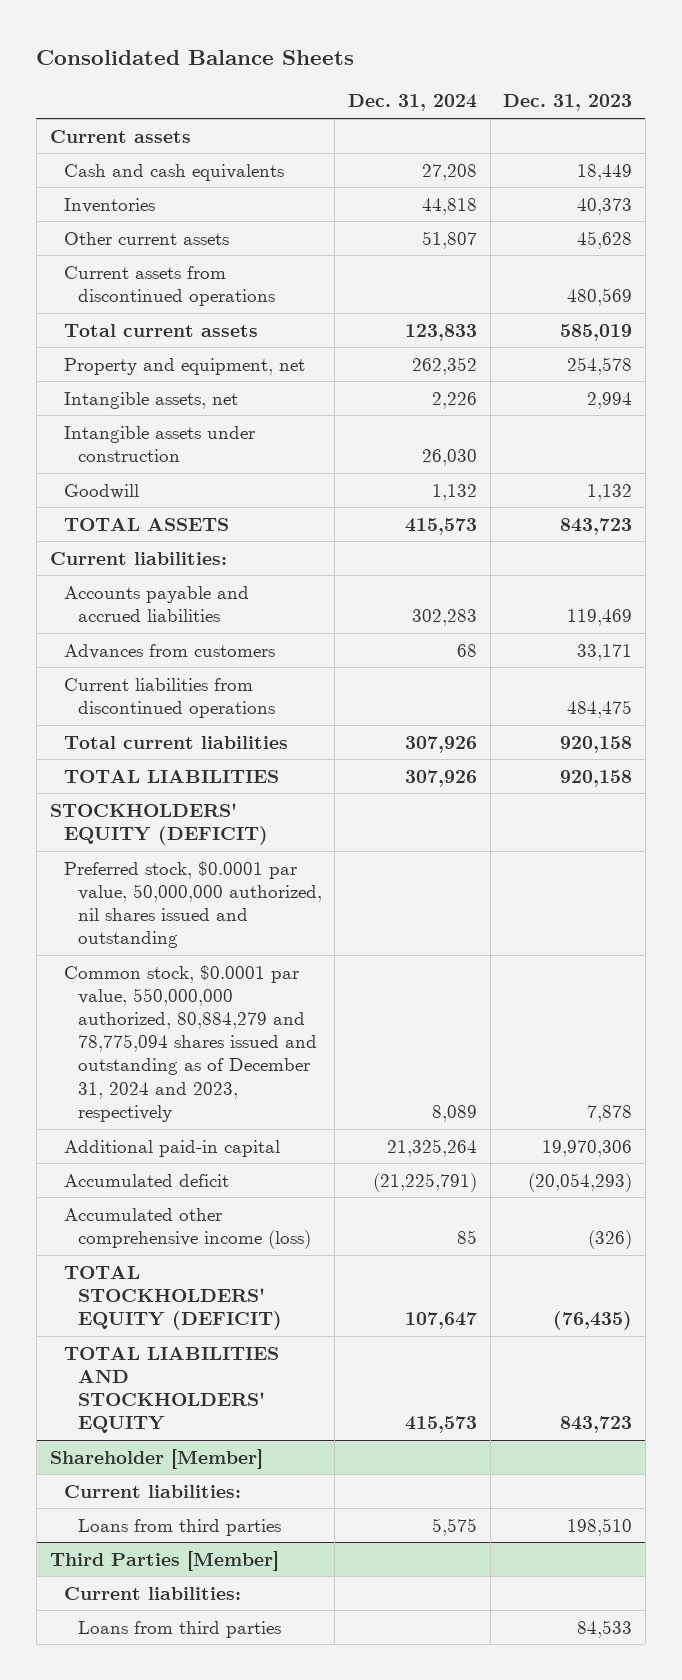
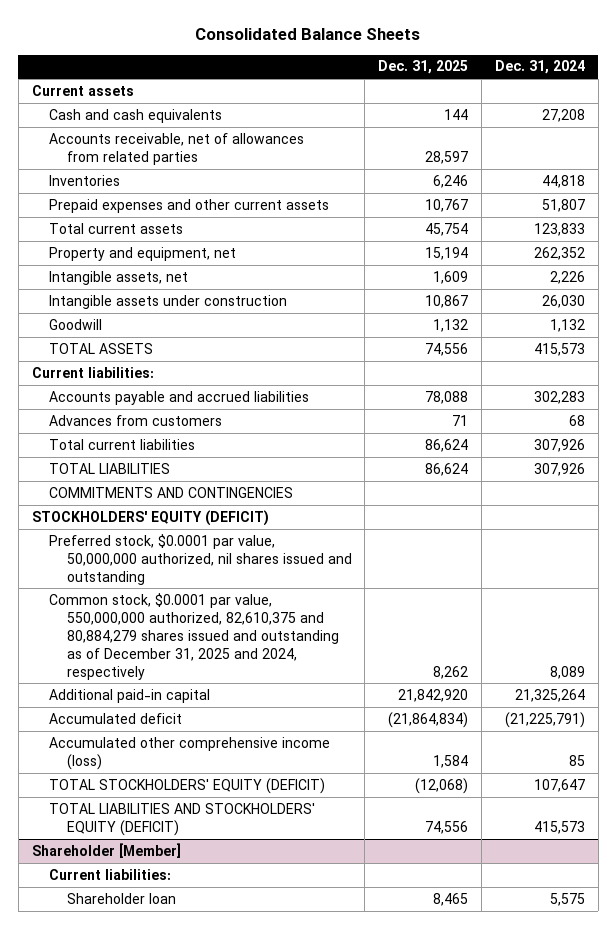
- | Dec. 31, 2024 | Dec. 31, 2023
+ | Dec. 31, 2025 | Dec. 31, 2024
+ Accounts receivable, net of allowances from related parties | 28,597 |
- Other current assets | 51,807 | 45,628
- Current assets from discontinued operations | | 480,569
+ Prepaid expenses and other current assets | 10,767 | 51,807
- Current liabilities from discontinued operations | | 484,475
+ COMMITMENTS AND CONTINGENCIES
- Common stock, $0.0001 par value, 550,000,000 authorized, 80,884,279 and 78,775,094 shares issued and outstanding as of December 31, 2024 and 2023, respectively | 8,089 | 7,878
+ Common stock, $0.0001 par value, 550,000,000 authorized, 82,610,375 and 80,884,279 shares issued and outstanding as of December 31, 2025 and 2024, respectively | 8,262 | 8,089
- TOTAL LIABILITIES AND STOCKHOLDERS' EQUITY | 415,573 | 843,723
+ TOTAL LIABILITIES AND STOCKHOLDERS' EQUITY (DEFICIT) | 74,556 | 415,573
@ Shareholder [Member]
- Loans from third parties | 5,575 | 198,510
- Third Parties [Member]
- Current liabilities:
- Loans from third parties | | 84,533
@ Shareholder [Member]
+ Shareholder loan | 8,465 | 5,575

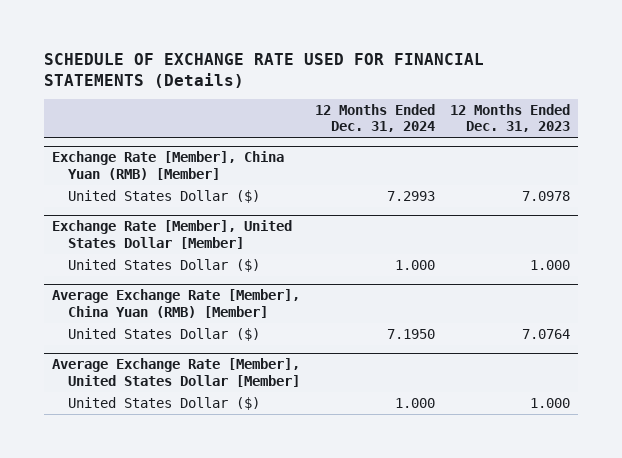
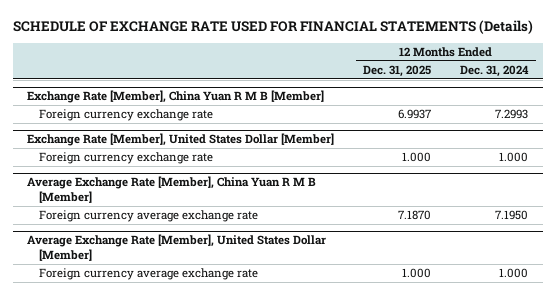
- | 12 Months Ended Dec. 31, 2024 | 12 Months Ended Dec. 31, 2023
+ | 12 Months Ended Dec. 31, 2025 | 12 Months Ended Dec. 31, 2024
- Exchange Rate [Member], China Yuan (RMB) [Member]
- United States Dollar ($) | 7.2993 | 7.0978
+ Exchange Rate [Member], China Yuan R M B [Member]
+ Foreign currency exchange rate | 6.9937 | 7.2993
@ Exchange Rate [Member], United States Dollar [Member]
- United States Dollar ($) | 1.000 | 1.000
- Average Exchange Rate [Member], China Yuan (RMB) [Member]
- United States Dollar ($) | 7.1950 | 7.0764
@ Exchange Rate [Member], United States Dollar [Member]
+ Foreign currency exchange rate | 1.000 | 1.000
+ Average Exchange Rate [Member], China Yuan R M B [Member]
+ Foreign currency average exchange rate | 7.1870 | 7.1950
@ Average Exchange Rate [Member], United States Dollar [Member]
- United States Dollar ($) | 1.000 | 1.000
+ Foreign currency average exchange rate | 1.000 | 1.000

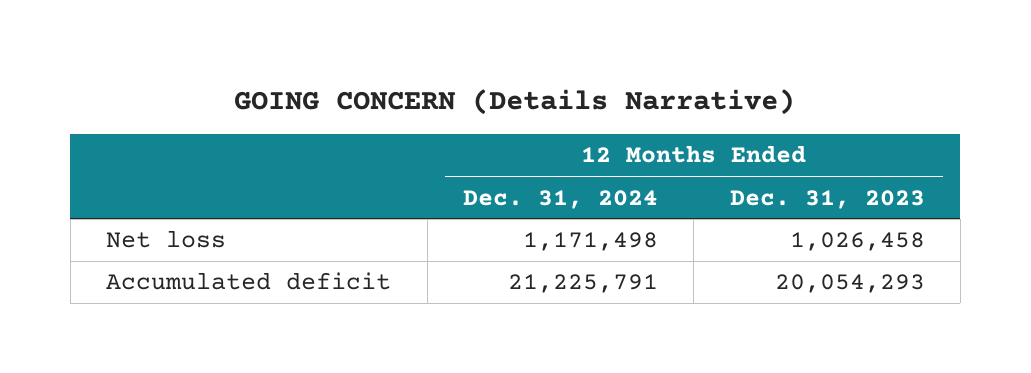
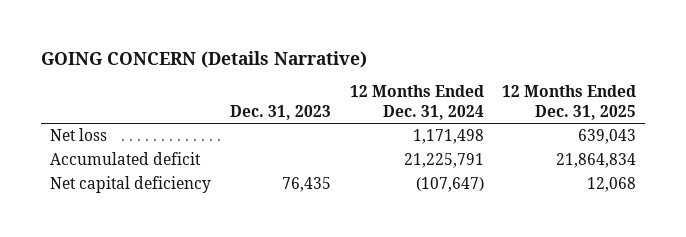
- | 12 Months Ended Dec. 31, 2024 | 12 Months Ended Dec. 31, 2023
+ | Dec. 31, 2023 | 12 Months Ended Dec. 31, 2024 | 12 Months Ended Dec. 31, 2025
+ Net capital deficiency | 76,435 | (107,647) | 12,068

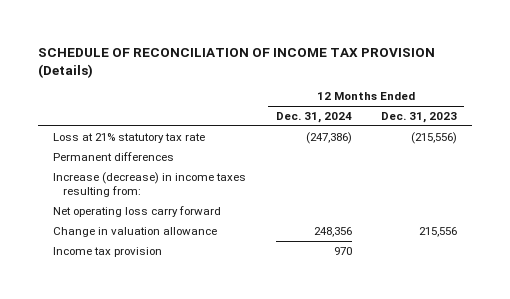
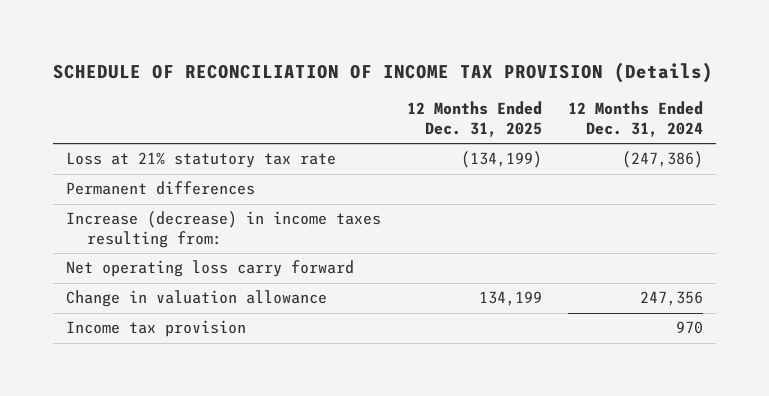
- | 12 Months Ended Dec. 31, 2024 | 12 Months Ended Dec. 31, 2023
+ | 12 Months Ended Dec. 31, 2025 | 12 Months Ended Dec. 31, 2024
- Change in valuation allowance | 248,356 | 215,556
+ Change in valuation allowance | 134,199 | 247,356

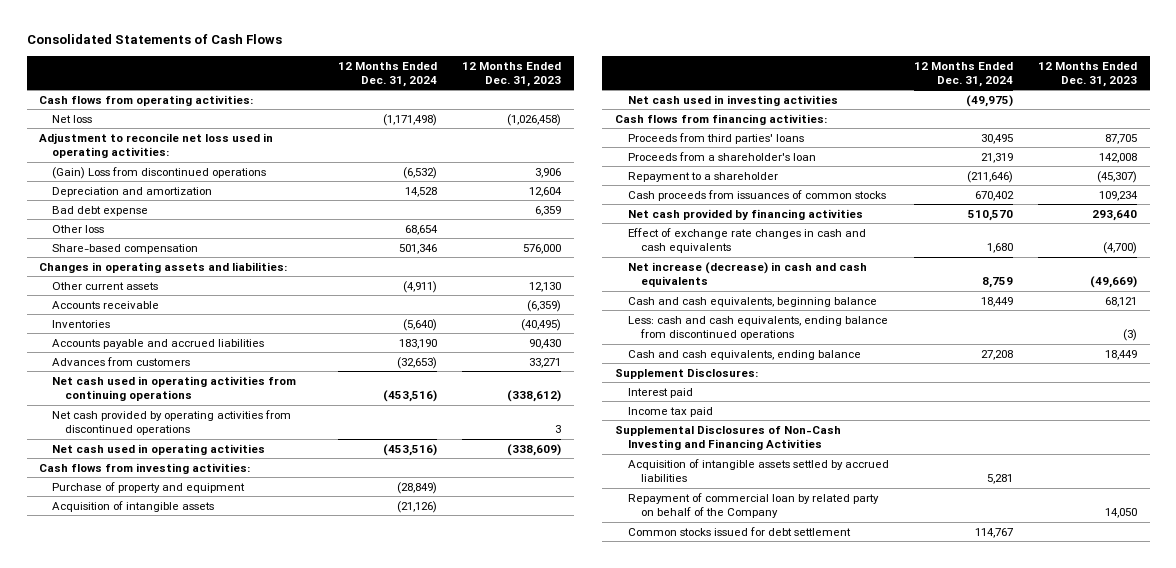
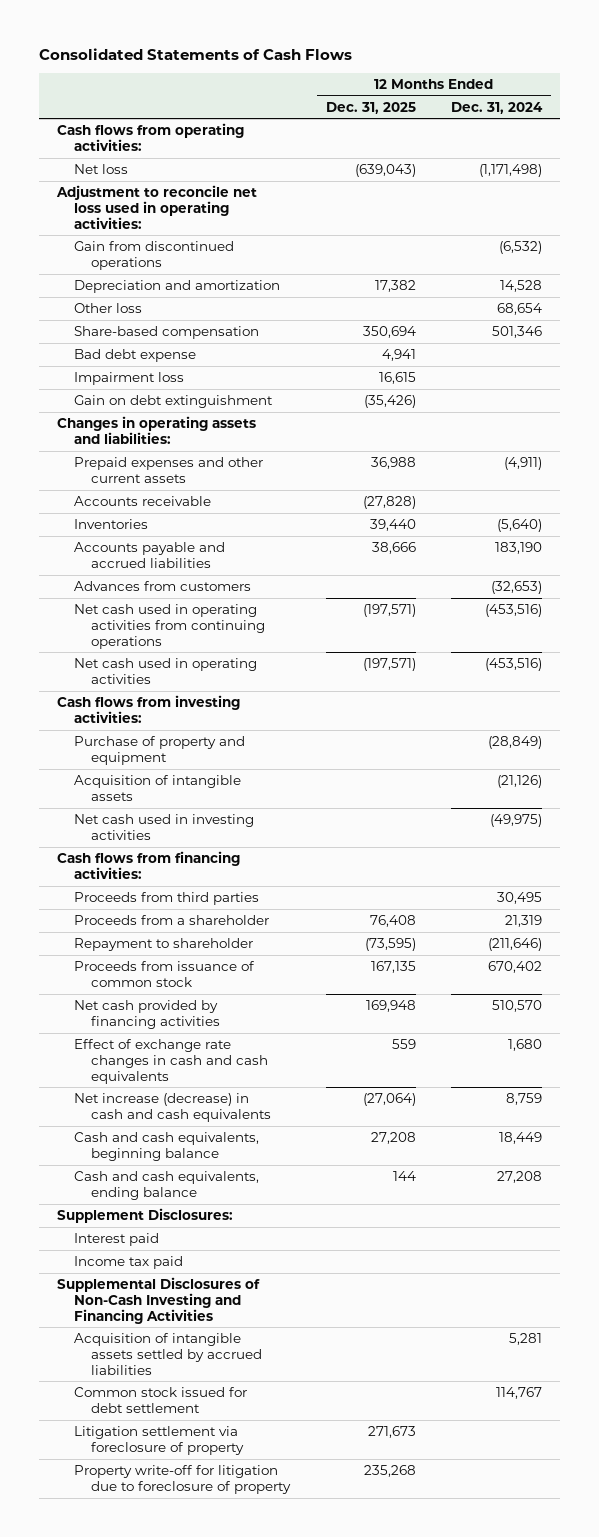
- | 12 Months Ended Dec. 31, 2024 | 12 Months Ended Dec. 31, 2023
+ | 12 Months Ended Dec. 31, 2025 | 12 Months Ended Dec. 31, 2024
- (Gain) Loss from discontinued operations | (6,532) | 3,906
+ Gain from discontinued operations | | (6,532)
moved down: Bad debt expense | 4,941 |
+ Impairment loss | 16,615 |
+ Gain on debt extinguishment | (35,426) |
- Other current assets | (4,911) | 12,130
+ Prepaid expenses and other current assets | 36,988 | (4,911)
- Net cash provided by operating activities from discontinued operations | | 3
- Proceeds from third parties' loans | 30,495 | 87,705
- Proceeds from a shareholder's loan | 21,319 | 142,008
- Repayment to a shareholder | (211,646) | (45,307)
- Cash proceeds from issuances of common stocks | 670,402 | 109,234
+ Proceeds from third parties | | 30,495
+ Proceeds from a shareholder | 76,408 | 21,319
+ Repayment to shareholder | (73,595) | (211,646)
+ Proceeds from issuance of common stock | 167,135 | 670,402
- Less: cash and cash equivalents, ending balance from discontinued operations | | (3)
- Repayment of commercial loan by related party on behalf of the Company | | 14,050
- Common stocks issued for debt settlement | 114,767 |
+ Common stock issued for debt settlement | | 114,767
+ Litigation settlement via foreclosure of property | 271,673 |
+ Property write-off for litigation due to foreclosure of property | 235,268 |

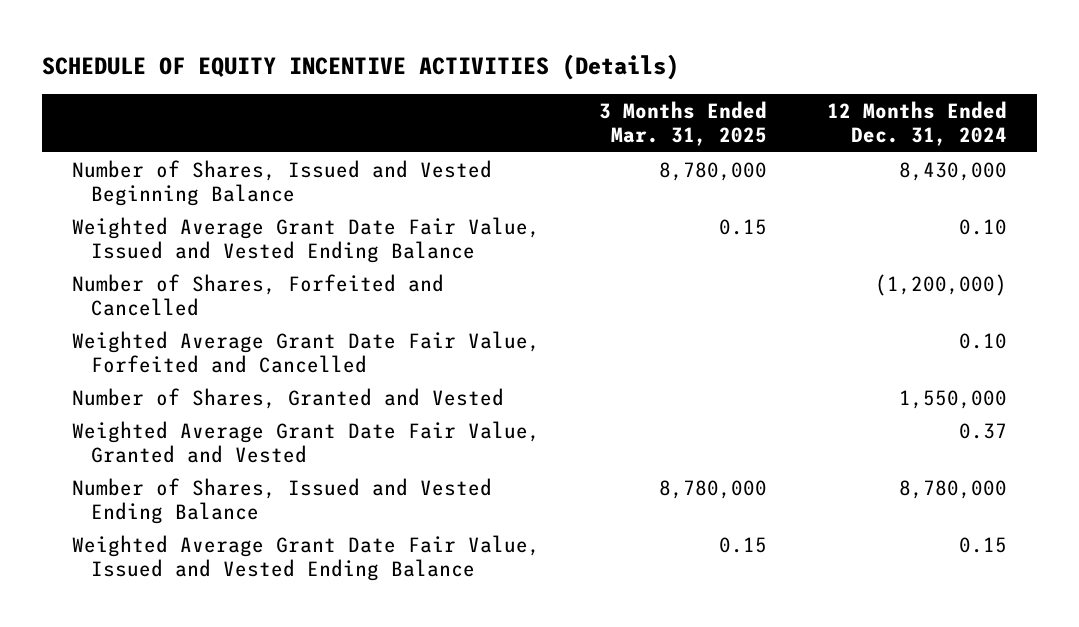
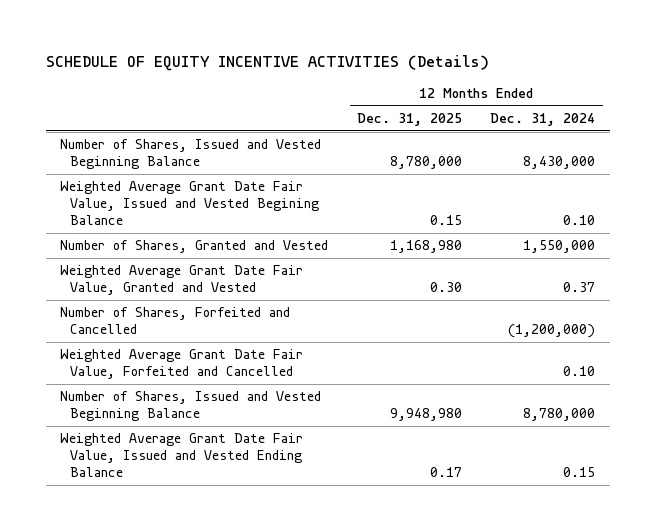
- | 3 Months Ended Mar. 31, 2025 | 12 Months Ended Dec. 31, 2024
+ | 12 Months Ended Dec. 31, 2025 | 12 Months Ended Dec. 31, 2024
- Weighted Average Grant Date Fair Value, Issued and Vested Ending Balance | 0.15 | 0.10
+ Weighted Average Grant Date Fair Value, Issued and Vested Begining Balance | 0.15 | 0.10
- Number of Shares, Issued and Vested Ending Balance | 8,780,000 | 8,780,000
moved down: Number of Shares, Forfeited and Cancelled | | (1,200,000)
moved down: Weighted Average Grant Date Fair Value, Forfeited and Cancelled | | 0.10
+ Number of Shares, Issued and Vested Beginning Balance | 9,948,980 | 8,780,000

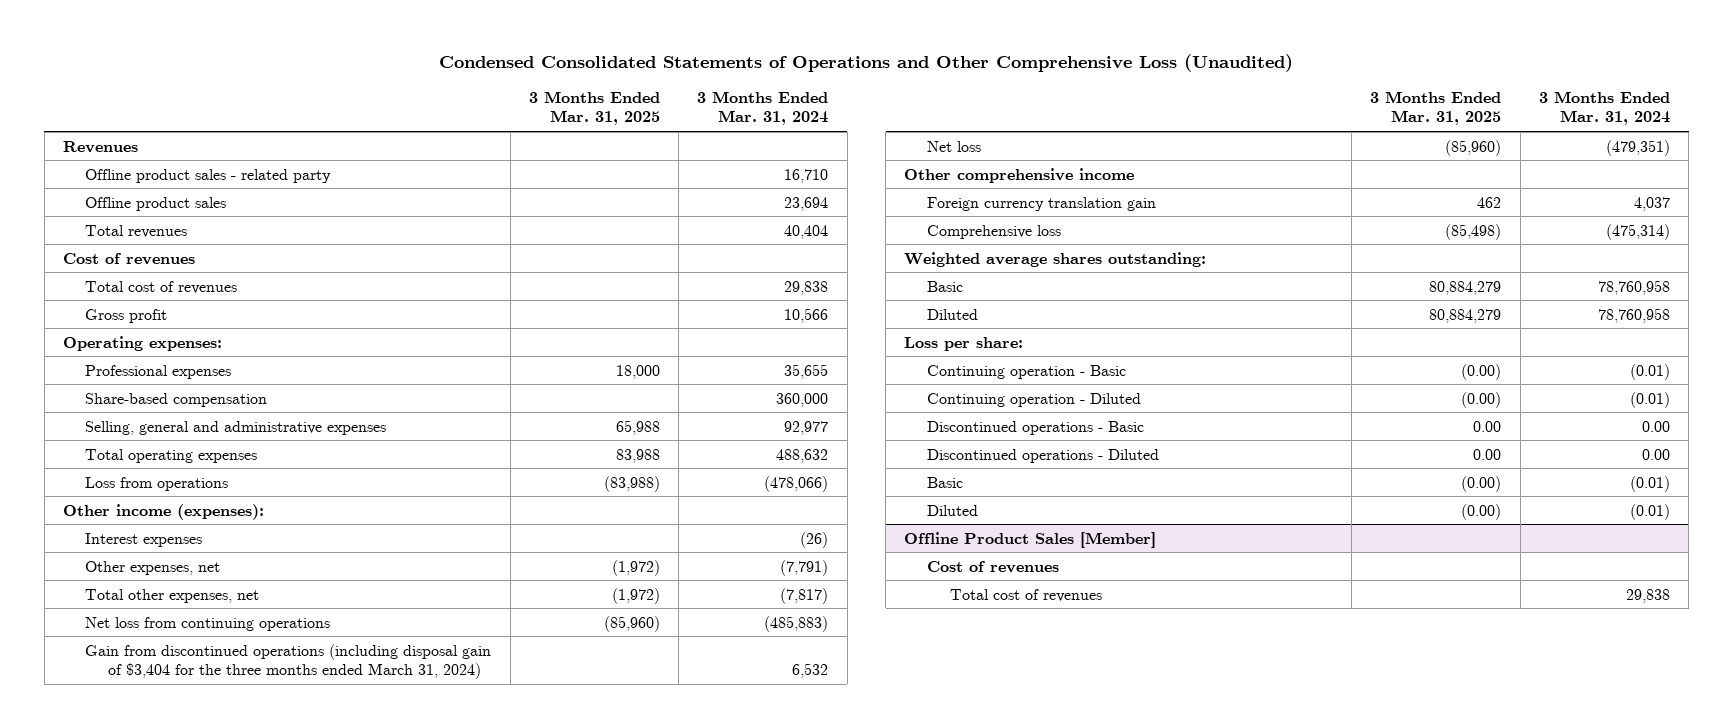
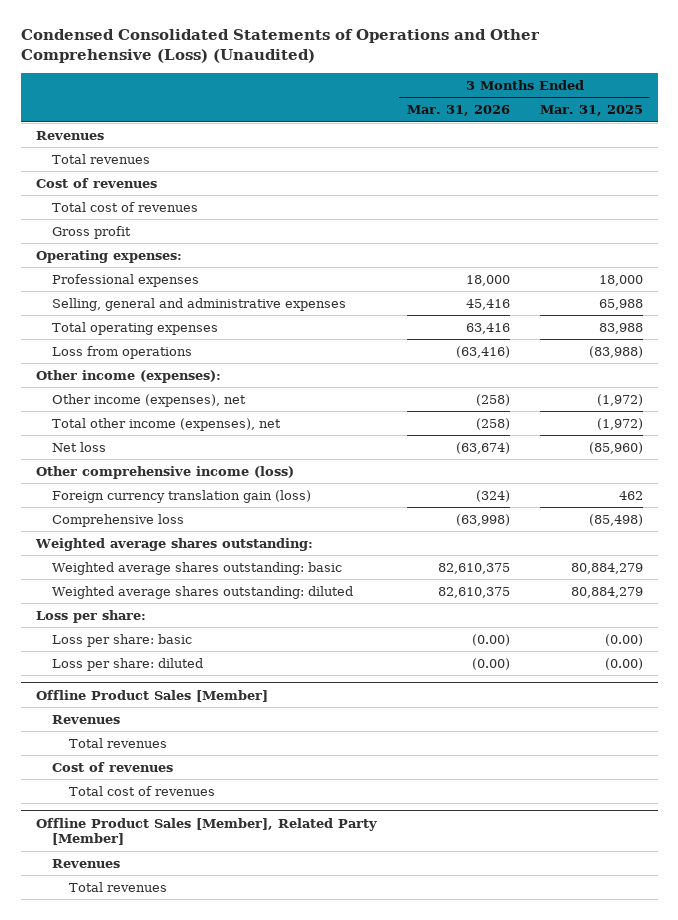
- Condensed Consolidated Statements of Operations and Other Comprehensive Loss (Unaudited)
+ Condensed Consolidated Statements of Operations and Other Comprehensive (Loss) (Unaudited)
- | 3 Months Ended Mar. 31, 2025 | 3 Months Ended Mar. 31, 2024
+ | 3 Months Ended Mar. 31, 2026 | 3 Months Ended Mar. 31, 2025
- Offline product sales - related party | | 16,710
- Offline product sales | | 23,694
- Share-based compensation | | 360,000
- Interest expenses | | (26)
- Other expenses, net | (1,972) | (7,791)
- Total other expenses, net | (1,972) | (7,817)
- Net loss from continuing operations | (85,960) | (485,883)
- Gain from discontinued operations (including disposal gain of $3,404 for the three months ended March 31, 2024) | | 6,532
+ Other income (expenses), net | (258) | (1,972)
+ Total other income (expenses), net | (258) | (1,972)
- Other comprehensive income
- Foreign currency translation gain | 462 | 4,037
+ Other comprehensive income (loss)
+ Foreign currency translation gain (loss) | (324) | 462
- Basic | 80,884,279 | 78,760,958
- Diluted | 80,884,279 | 78,760,958
+ Weighted average shares outstanding: basic | 82,610,375 | 80,884,279
+ Weighted average shares outstanding: diluted | 82,610,375 | 80,884,279
- Continuing operation - Basic | (0.00) | (0.01)
- Continuing operation - Diluted | (0.00) | (0.01)
- Discontinued operations - Basic | 0.00 | 0.00
- Discontinued operations - Diluted | 0.00 | 0.00
- Basic | (0.00) | (0.01)
- Diluted | (0.00) | (0.01)
+ Loss per share: basic | (0.00) | (0.00)
+ Loss per share: diluted | (0.00) | (0.00)
@ Offline Product Sales [Member]
+ Revenues
+ Total revenues
+ Offline Product Sales [Member], Related Party [Member]
+ Revenues
+ Total revenues

